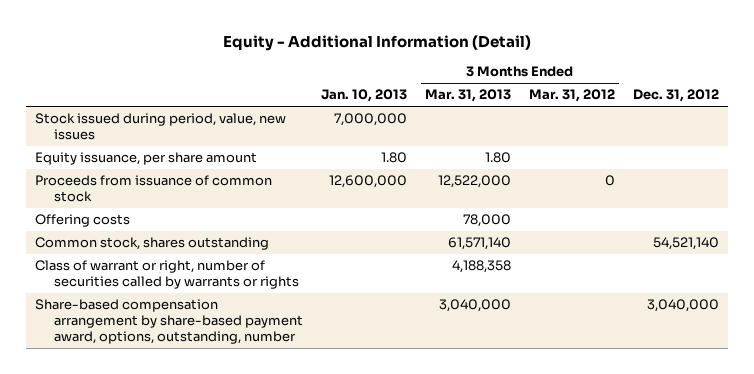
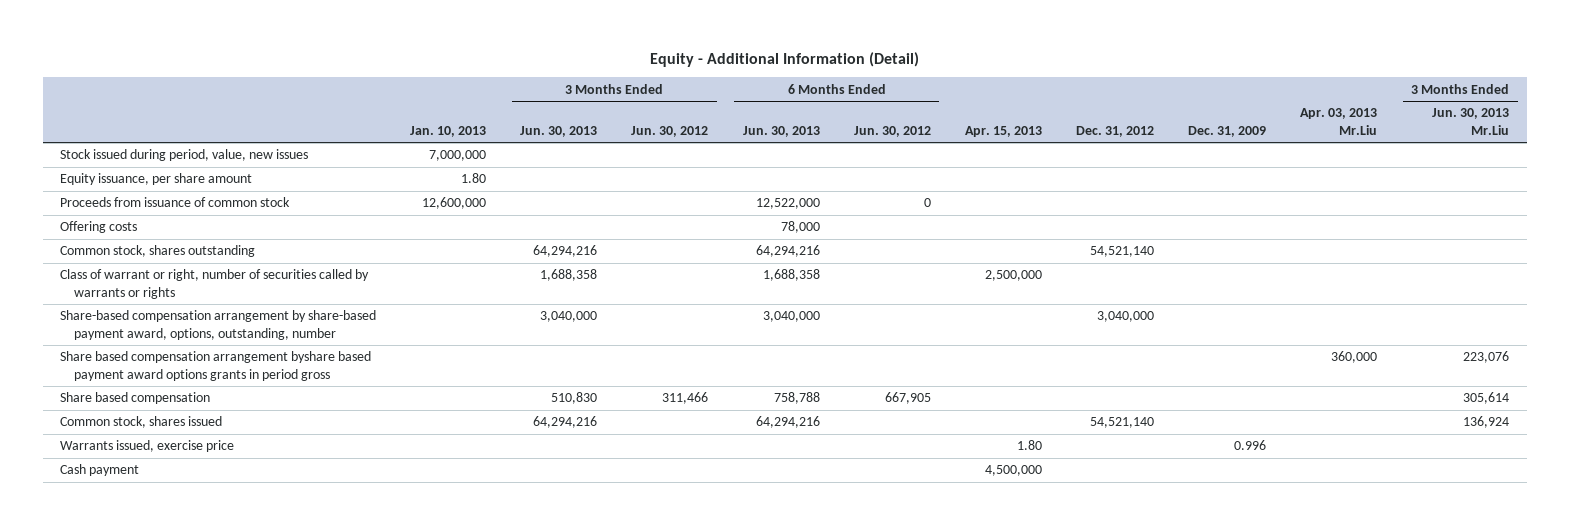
- | Jan. 10, 2013 | 3 Months Ended Mar. 31, 2013 | 3 Months Ended Mar. 31, 2012 | Dec. 31, 2012
+ | Jan. 10, 2013 | 3 Months Ended Jun. 30, 2013 | 3 Months Ended Jun. 30, 2012 | 6 Months Ended Jun. 30, 2013 | 6 Months Ended Jun. 30, 2012 | Apr. 15, 2013 | Dec. 31, 2012 | Dec. 31, 2009 | Apr. 03, 2013 Mr.Liu | 3 Months Ended Jun. 30, 2013 Mr.Liu
+ Share based compensation arrangement byshare based payment award options grants in period gross | | | | | | | | | 360,000 | 223,076
+ Share based compensation | | 510,830 | 311,466 | 758,788 | 667,905 | | | | | 305,614
+ Common stock, shares issued | | 64,294,216 | | 64,294,216 | | | 54,521,140 | | | 136,924
+ Warrants issued, exercise price | | | | | | 1.80 | | 0.996 | |
+ Cash payment | | | | | | 4,500,000 | | | |

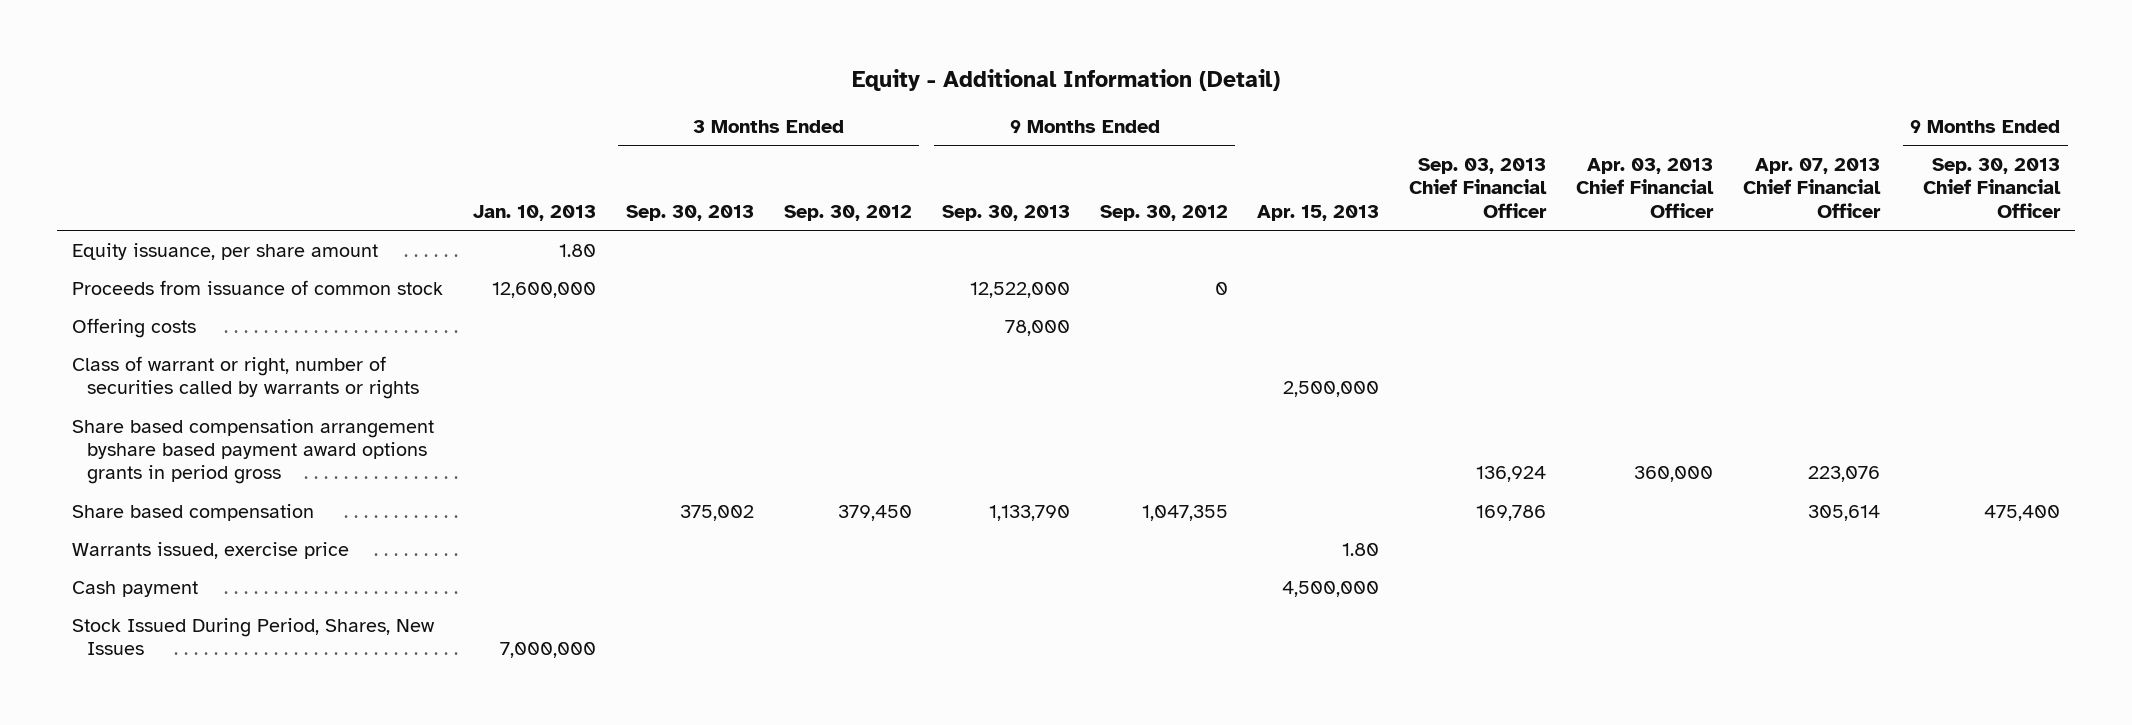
- | Jan. 10, 2013 | 3 Months Ended Jun. 30, 2013 | 3 Months Ended Jun. 30, 2012 | 6 Months Ended Jun. 30, 2013 | 6 Months Ended Jun. 30, 2012 | Apr. 15, 2013 | Dec. 31, 2012 | Dec. 31, 2009 | Apr. 03, 2013 Mr.Liu | 3 Months Ended Jun. 30, 2013 Mr.Liu
+ | Jan. 10, 2013 | 3 Months Ended Sep. 30, 2013 | 3 Months Ended Sep. 30, 2012 | 9 Months Ended Sep. 30, 2013 | 9 Months Ended Sep. 30, 2012 | Apr. 15, 2013 | Sep. 03, 2013 Chief Financial Officer | Apr. 03, 2013 Chief Financial Officer | Apr. 07, 2013 Chief Financial Officer | 9 Months Ended Sep. 30, 2013 Chief Financial Officer
- Stock issued during period, value, new issues | 7,000,000 | | | | | | | | |
- Common stock, shares outstanding | | 64,294,216 | | 64,294,216 | | | 54,521,140 | | |
- Share-based compensation arrangement by share-based payment award, options, outstanding, number | | 3,040,000 | | 3,040,000 | | | 3,040,000 | | |
- Common stock, shares issued | | 64,294,216 | | 64,294,216 | | | 54,521,140 | | | 136,924
+ Stock Issued During Period, Shares, New Issues | 7,000,000 | | | | | | | | |

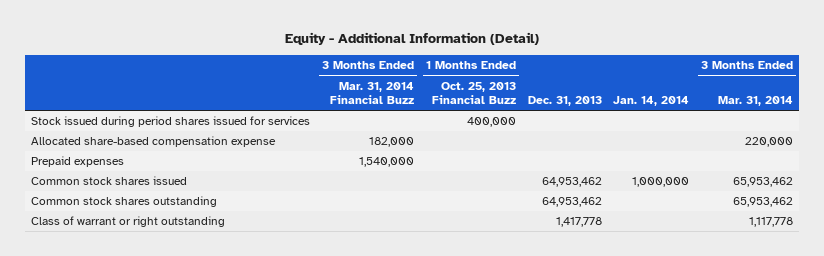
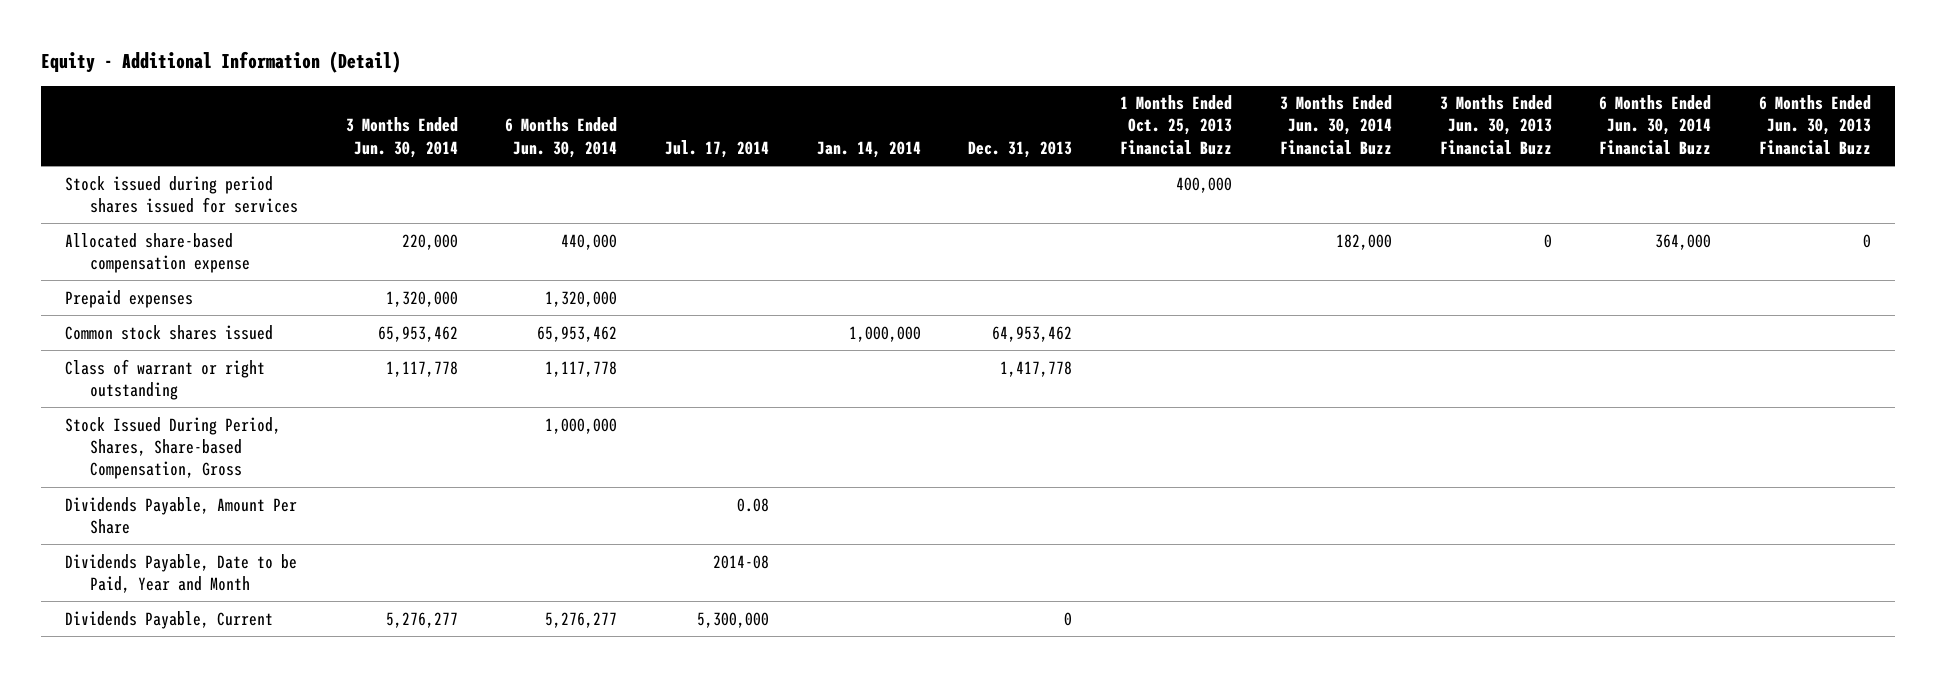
- | 3 Months Ended Mar. 31, 2014 Financial Buzz | 1 Months Ended Oct. 25, 2013 Financial Buzz | Dec. 31, 2013 | Jan. 14, 2014 | 3 Months Ended Mar. 31, 2014
+ | 3 Months Ended Jun. 30, 2014 | 6 Months Ended Jun. 30, 2014 | Jul. 17, 2014 | Jan. 14, 2014 | Dec. 31, 2013 | 1 Months Ended Oct. 25, 2013 Financial Buzz | 3 Months Ended Jun. 30, 2014 Financial Buzz | 3 Months Ended Jun. 30, 2013 Financial Buzz | 6 Months Ended Jun. 30, 2014 Financial Buzz | 6 Months Ended Jun. 30, 2013 Financial Buzz
- Common stock shares outstanding | | | 64,953,462 | | 65,953,462
+ Stock Issued During Period, Shares, Share-based Compensation, Gross | | 1,000,000 | | | | | | | |
+ Dividends Payable, Amount Per Share | | | 0.08 | | | | | | |
+ Dividends Payable, Date to be Paid, Year and Month | | | 2014-08 | | | | | | |
+ Dividends Payable, Current | 5,276,277 | 5,276,277 | 5,300,000 | | 0 | | | | |

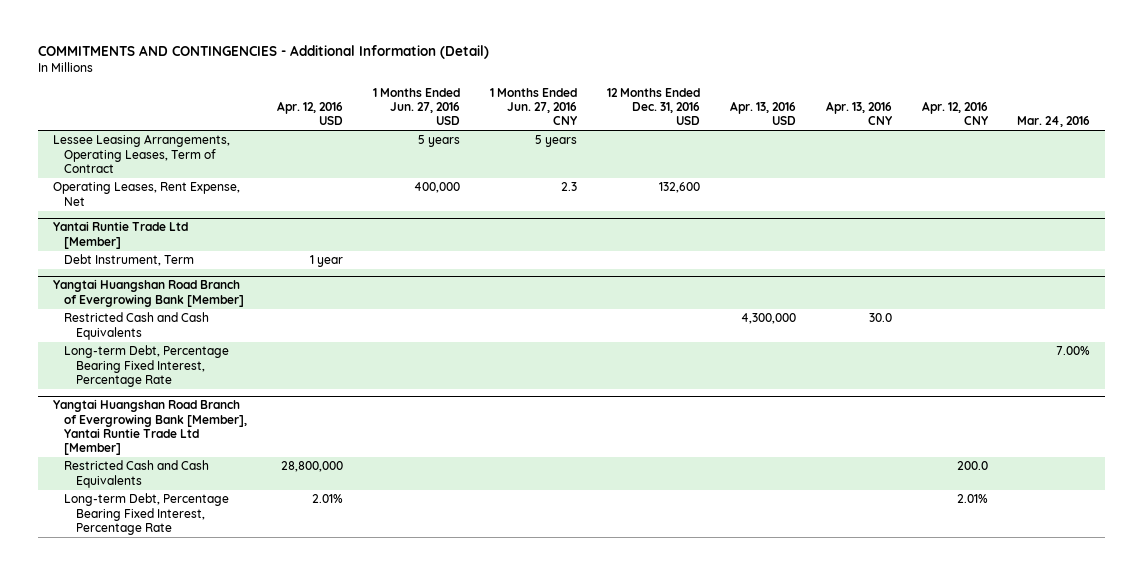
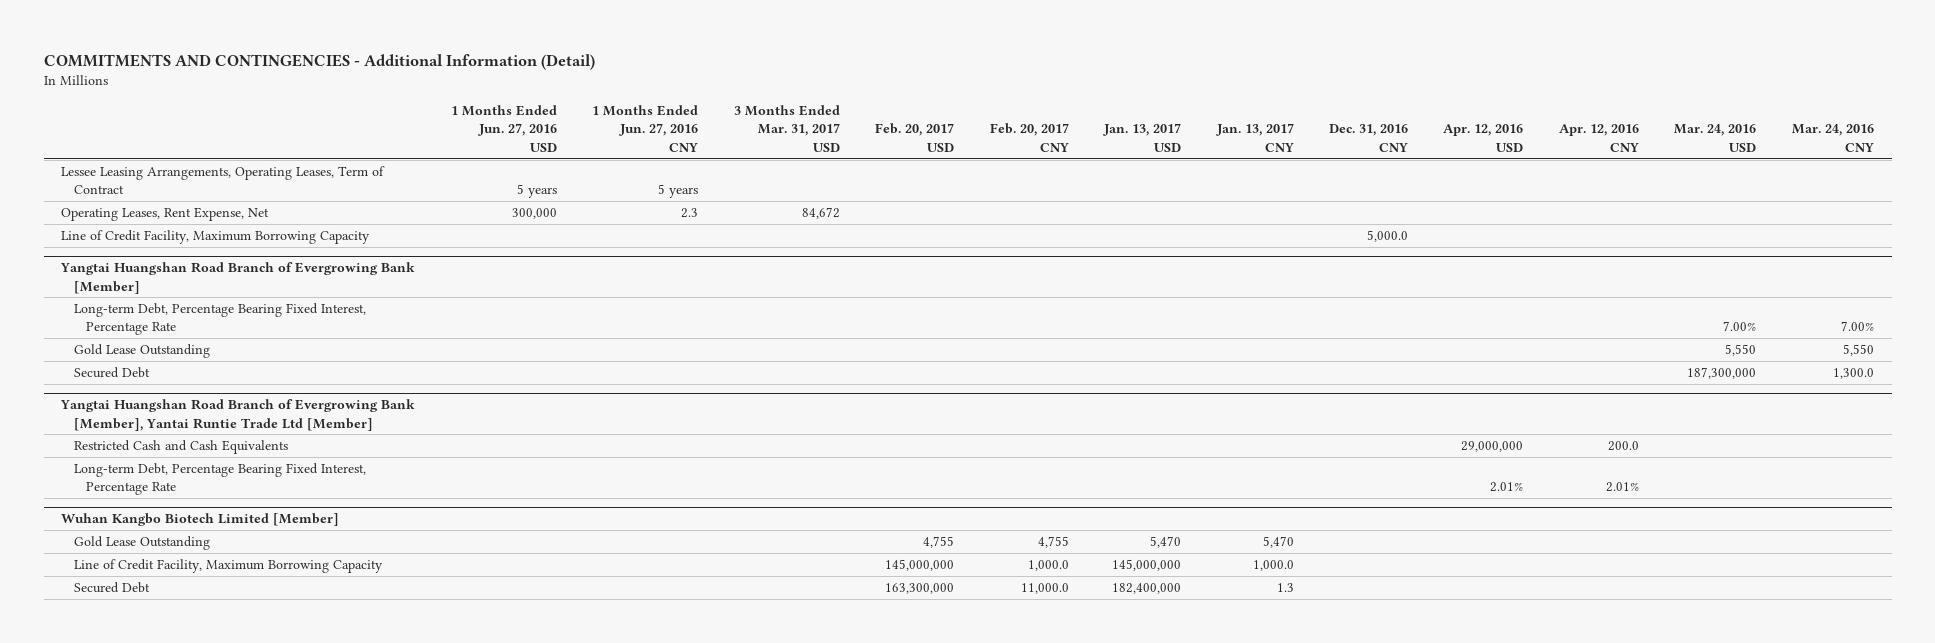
- | Apr. 12, 2016 USD | 1 Months Ended Jun. 27, 2016 USD | 1 Months Ended Jun. 27, 2016 CNY | 12 Months Ended Dec. 31, 2016 USD | Apr. 13, 2016 USD | Apr. 13, 2016 CNY | Apr. 12, 2016 CNY | Mar. 24, 2016
+ | 1 Months Ended Jun. 27, 2016 USD | 1 Months Ended Jun. 27, 2016 CNY | 3 Months Ended Mar. 31, 2017 USD | Feb. 20, 2017 USD | Feb. 20, 2017 CNY | Jan. 13, 2017 USD | Jan. 13, 2017 CNY | Dec. 31, 2016 CNY | Apr. 12, 2016 USD | Apr. 12, 2016 CNY | Mar. 24, 2016 USD | Mar. 24, 2016 CNY
- Operating Leases, Rent Expense, Net | | 400,000 | 2.3 | 132,600 | | | |
- Yantai Runtie Trade Ltd [Member]
- Debt Instrument, Term | 1 year | | | | | | |
+ Operating Leases, Rent Expense, Net | 300,000 | 2.3 | 84,672 | | | | | | | | |
+ Line of Credit Facility, Maximum Borrowing Capacity | | | | | | | | 5,000.0 | | | |
@ Yangtai Huangshan Road Branch of Evergrowing Bank [Member]
- Restricted Cash and Cash Equivalents | | | | | 4,300,000 | 30.0 | |
+ Gold Lease Outstanding | | | | | | | | | | | 5,550 | 5,550
+ Secured Debt | | | | | | | | | | | 187,300,000 | 1,300.0
@ Yangtai Huangshan Road Branch of Evergrowing Bank [Member], Yantai Runtie Trade Ltd [Member]
- Restricted Cash and Cash Equivalents | 28,800,000 | | | | | | 200.0 |
+ Restricted Cash and Cash Equivalents | | | | | | | | | 29,000,000 | 200.0 | |
+ Wuhan Kangbo Biotech Limited [Member]
+ Gold Lease Outstanding | | | | 4,755 | 4,755 | 5,470 | 5,470 | | | | |
+ Line of Credit Facility, Maximum Borrowing Capacity | | | | 145,000,000 | 1,000.0 | 145,000,000 | 1,000.0 | | | | |
+ Secured Debt | | | | 163,300,000 | 11,000.0 | 182,400,000 | 1.3 | | | | |

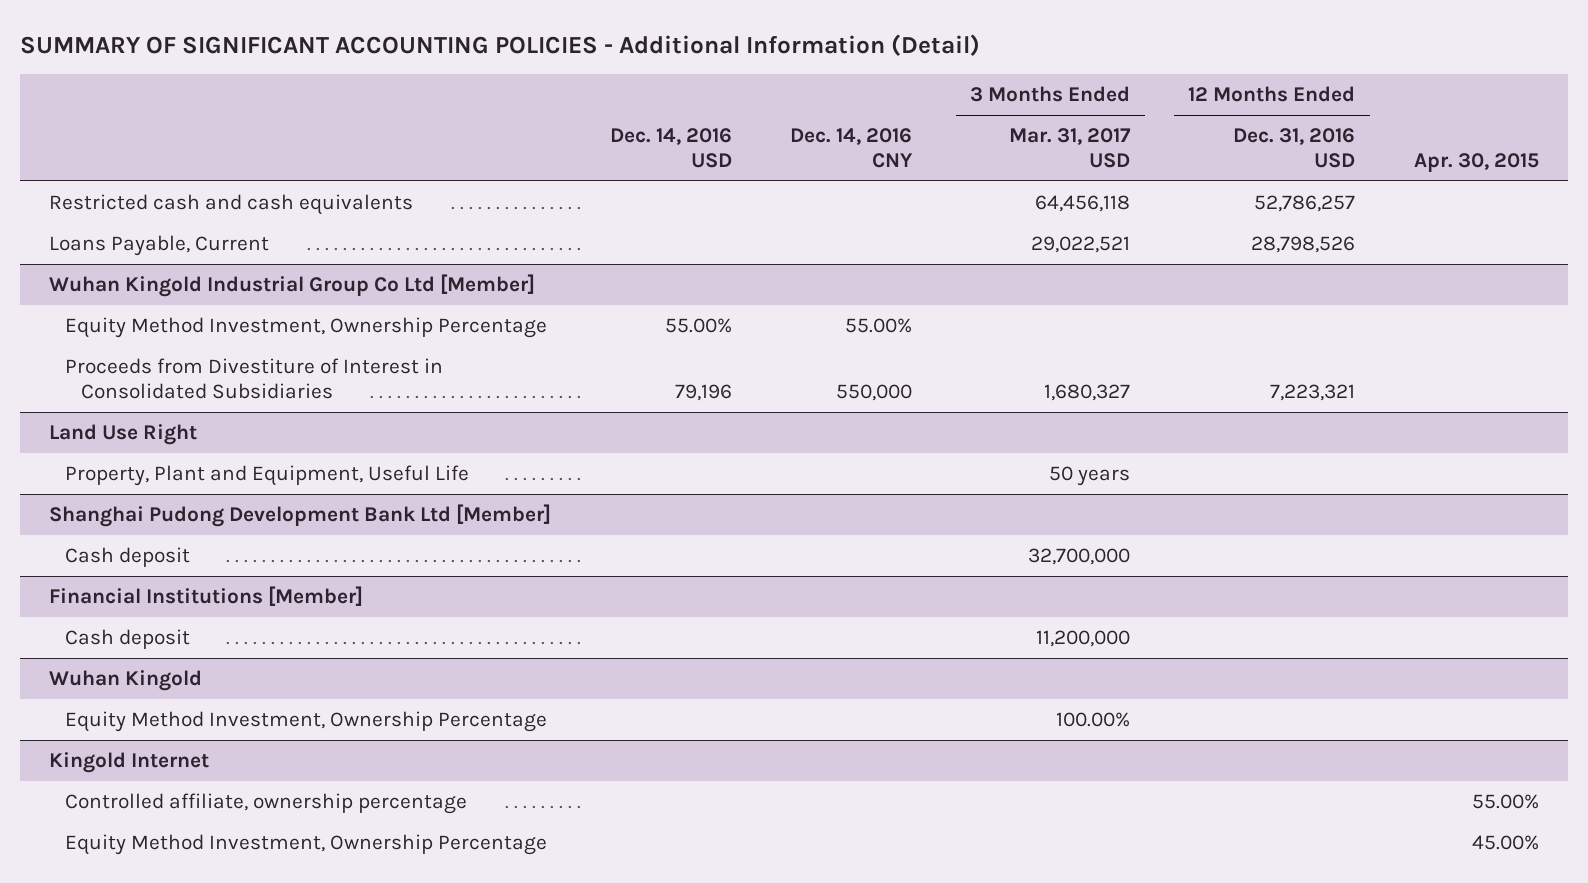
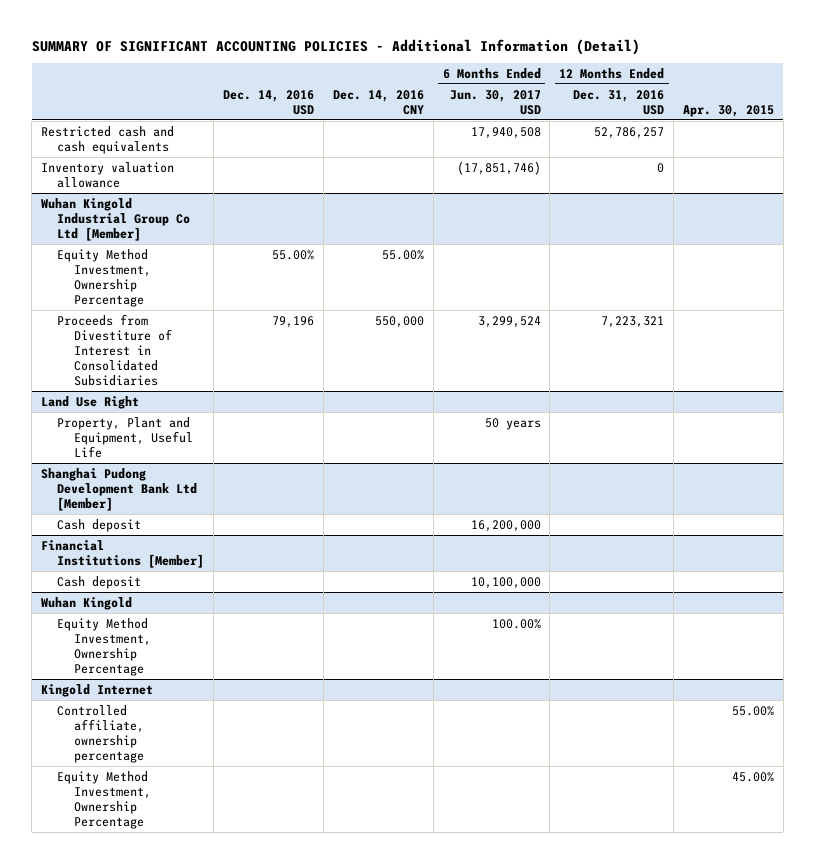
- | Dec. 14, 2016 USD | Dec. 14, 2016 CNY | 3 Months Ended Mar. 31, 2017 USD | 12 Months Ended Dec. 31, 2016 USD | Apr. 30, 2015
+ | Dec. 14, 2016 USD | Dec. 14, 2016 CNY | 6 Months Ended Jun. 30, 2017 USD | 12 Months Ended Dec. 31, 2016 USD | Apr. 30, 2015
- Loans Payable, Current | | | 29,022,521 | 28,798,526 |
+ Inventory valuation allowance | | | (17,851,746) | 0 |

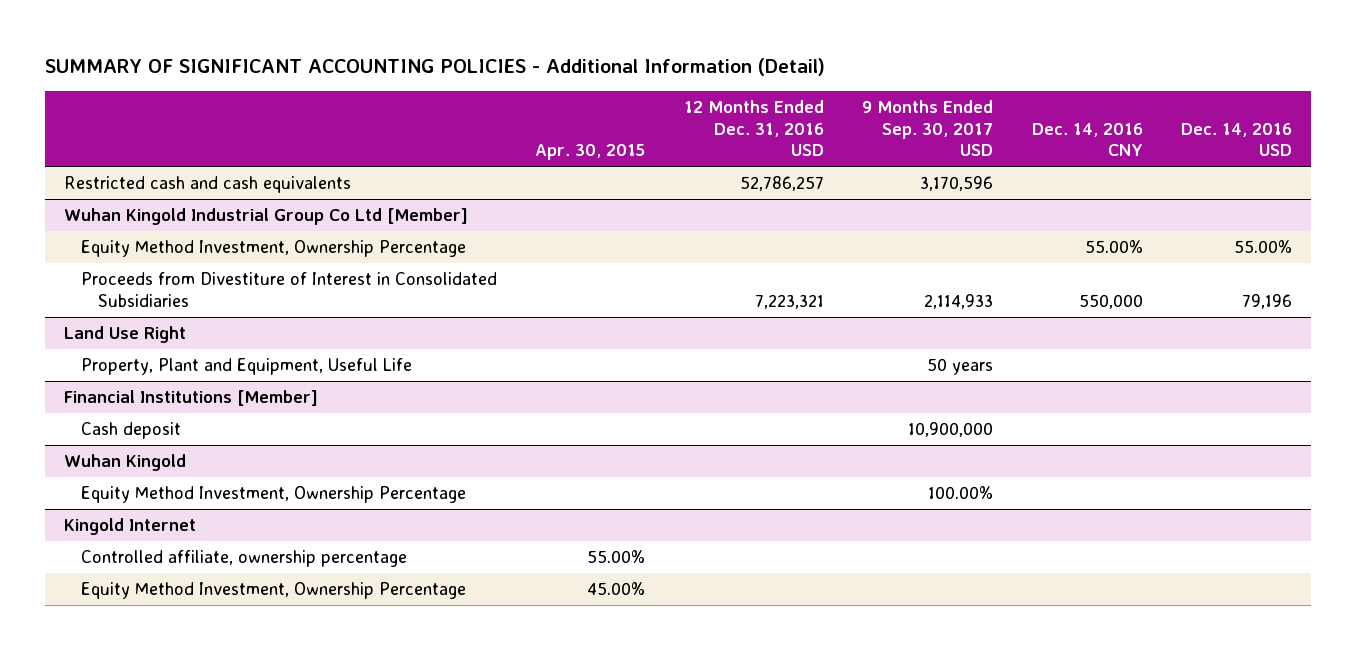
- | Dec. 14, 2016 USD | Dec. 14, 2016 CNY | 6 Months Ended Jun. 30, 2017 USD | 12 Months Ended Dec. 31, 2016 USD | Apr. 30, 2015
+ | Apr. 30, 2015 | 12 Months Ended Dec. 31, 2016 USD | 9 Months Ended Sep. 30, 2017 USD | Dec. 14, 2016 CNY | Dec. 14, 2016 USD
- Inventory valuation allowance | | | (17,851,746) | 0 |
- Shanghai Pudong Development Bank Ltd [Member]
- Cash deposit | | | 16,200,000 | |

